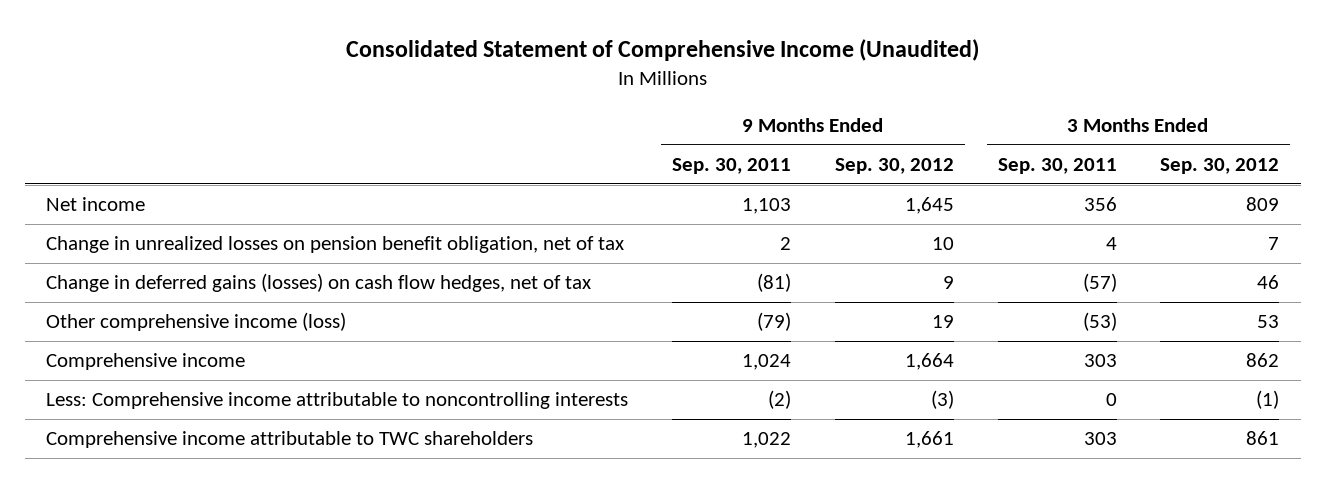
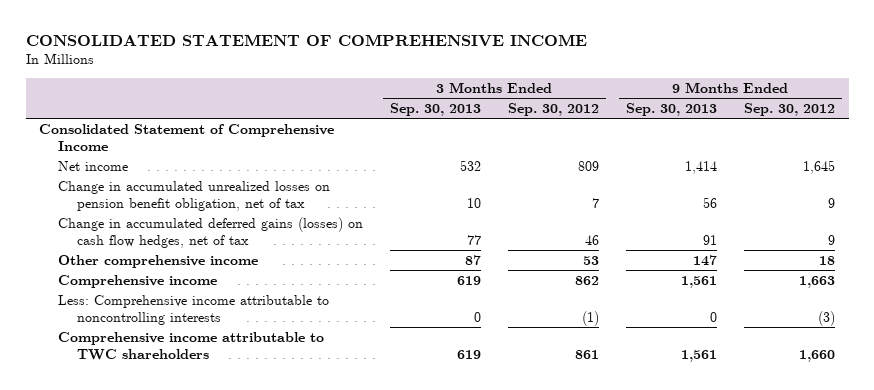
- Consolidated Statement of Comprehensive Income (Unaudited)
+ CONSOLIDATED STATEMENT OF COMPREHENSIVE INCOME
- | 9 Months Ended Sep. 30, 2011 | 9 Months Ended Sep. 30, 2012 | 3 Months Ended Sep. 30, 2011 | 3 Months Ended Sep. 30, 2012
+ | 3 Months Ended Sep. 30, 2013 | 3 Months Ended Sep. 30, 2012 | 9 Months Ended Sep. 30, 2013 | 9 Months Ended Sep. 30, 2012
+ Consolidated Statement of Comprehensive Income
- Change in unrealized losses on pension benefit obligation, net of tax | 2 | 10 | 4 | 7
- Change in deferred gains (losses) on cash flow hedges, net of tax | (81) | 9 | (57) | 46
- Other comprehensive income (loss) | (79) | 19 | (53) | 53
- Comprehensive income | 1,024 | 1,664 | 303 | 862
+ Change in accumulated unrealized losses on pension benefit obligation, net of tax | 10 | 7 | 56 | 9
+ Change in accumulated deferred gains (losses) on cash flow hedges, net of tax | 77 | 46 | 91 | 9
+ Other comprehensive income | 87 | 53 | 147 | 18
+ Comprehensive income | 619 | 862 | 1,561 | 1,663
- Comprehensive income attributable to TWC shareholders | 1,022 | 1,661 | 303 | 861
+ Comprehensive income attributable to TWC shareholders | 619 | 861 | 1,561 | 1,660

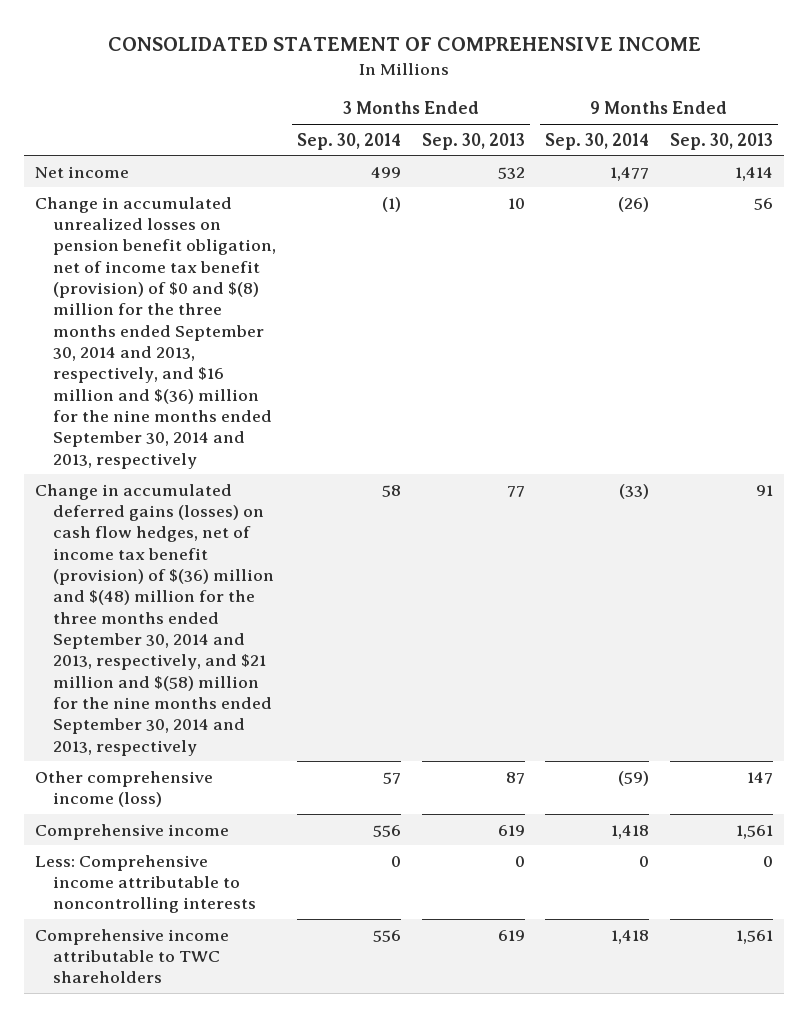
- | 3 Months Ended Sep. 30, 2013 | 3 Months Ended Sep. 30, 2012 | 9 Months Ended Sep. 30, 2013 | 9 Months Ended Sep. 30, 2012
+ | 3 Months Ended Sep. 30, 2014 | 3 Months Ended Sep. 30, 2013 | 9 Months Ended Sep. 30, 2014 | 9 Months Ended Sep. 30, 2013
- Consolidated Statement of Comprehensive Income
- Change in accumulated unrealized losses on pension benefit obligation, net of tax | 10 | 7 | 56 | 9
- Change in accumulated deferred gains (losses) on cash flow hedges, net of tax | 77 | 46 | 91 | 9
- Other comprehensive income | 87 | 53 | 147 | 18
+ Change in accumulated unrealized losses on pension benefit obligation, net of income tax benefit (provision) of $0 and $(8) million for the three months ended September 30, 2014 and 2013, respectively, and $16 million and $(36) million for the nine months ended September 30, 2014 and 2013, respectively | (1) | 10 | (26) | 56
+ Change in accumulated deferred gains (losses) on cash flow hedges, net of income tax benefit (provision) of $(36) million and $(48) million for the three months ended September 30, 2014 and 2013, respectively, and $21 million and $(58) million for the nine months ended September 30, 2014 and 2013, respectively | 58 | 77 | (33) | 91
+ Other comprehensive income (loss) | 57 | 87 | (59) | 147

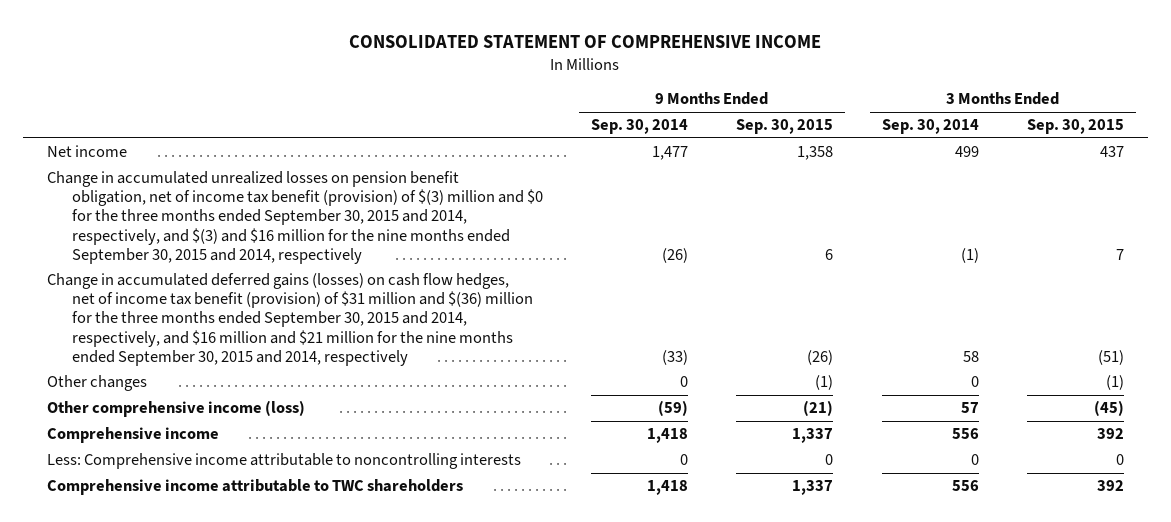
- | 3 Months Ended Sep. 30, 2014 | 3 Months Ended Sep. 30, 2013 | 9 Months Ended Sep. 30, 2014 | 9 Months Ended Sep. 30, 2013
+ | 9 Months Ended Sep. 30, 2014 | 9 Months Ended Sep. 30, 2015 | 3 Months Ended Sep. 30, 2014 | 3 Months Ended Sep. 30, 2015
- Change in accumulated unrealized losses on pension benefit obligation, net of income tax benefit (provision) of $0 and $(8) million for the three months ended September 30, 2014 and 2013, respectively, and $16 million and $(36) million for the nine months ended September 30, 2014 and 2013, respectively | (1) | 10 | (26) | 56
- Change in accumulated deferred gains (losses) on cash flow hedges, net of income tax benefit (provision) of $(36) million and $(48) million for the three months ended September 30, 2014 and 2013, respectively, and $21 million and $(58) million for the nine months ended September 30, 2014 and 2013, respectively | 58 | 77 | (33) | 91
+ Change in accumulated unrealized losses on pension benefit obligation, net of income tax benefit (provision) of $(3) million and $0 for the three months ended September 30, 2015 and 2014, respectively, and $(3) and $16 million for the nine months ended September 30, 2015 and 2014, respectively | (26) | 6 | (1) | 7
+ Change in accumulated deferred gains (losses) on cash flow hedges, net of income tax benefit (provision) of $31 million and $(36) million for the three months ended September 30, 2015 and 2014, respectively, and $16 million and $21 million for the nine months ended September 30, 2015 and 2014, respectively | (33) | (26) | 58 | (51)
+ Other changes | 0 | (1) | 0 | (1)

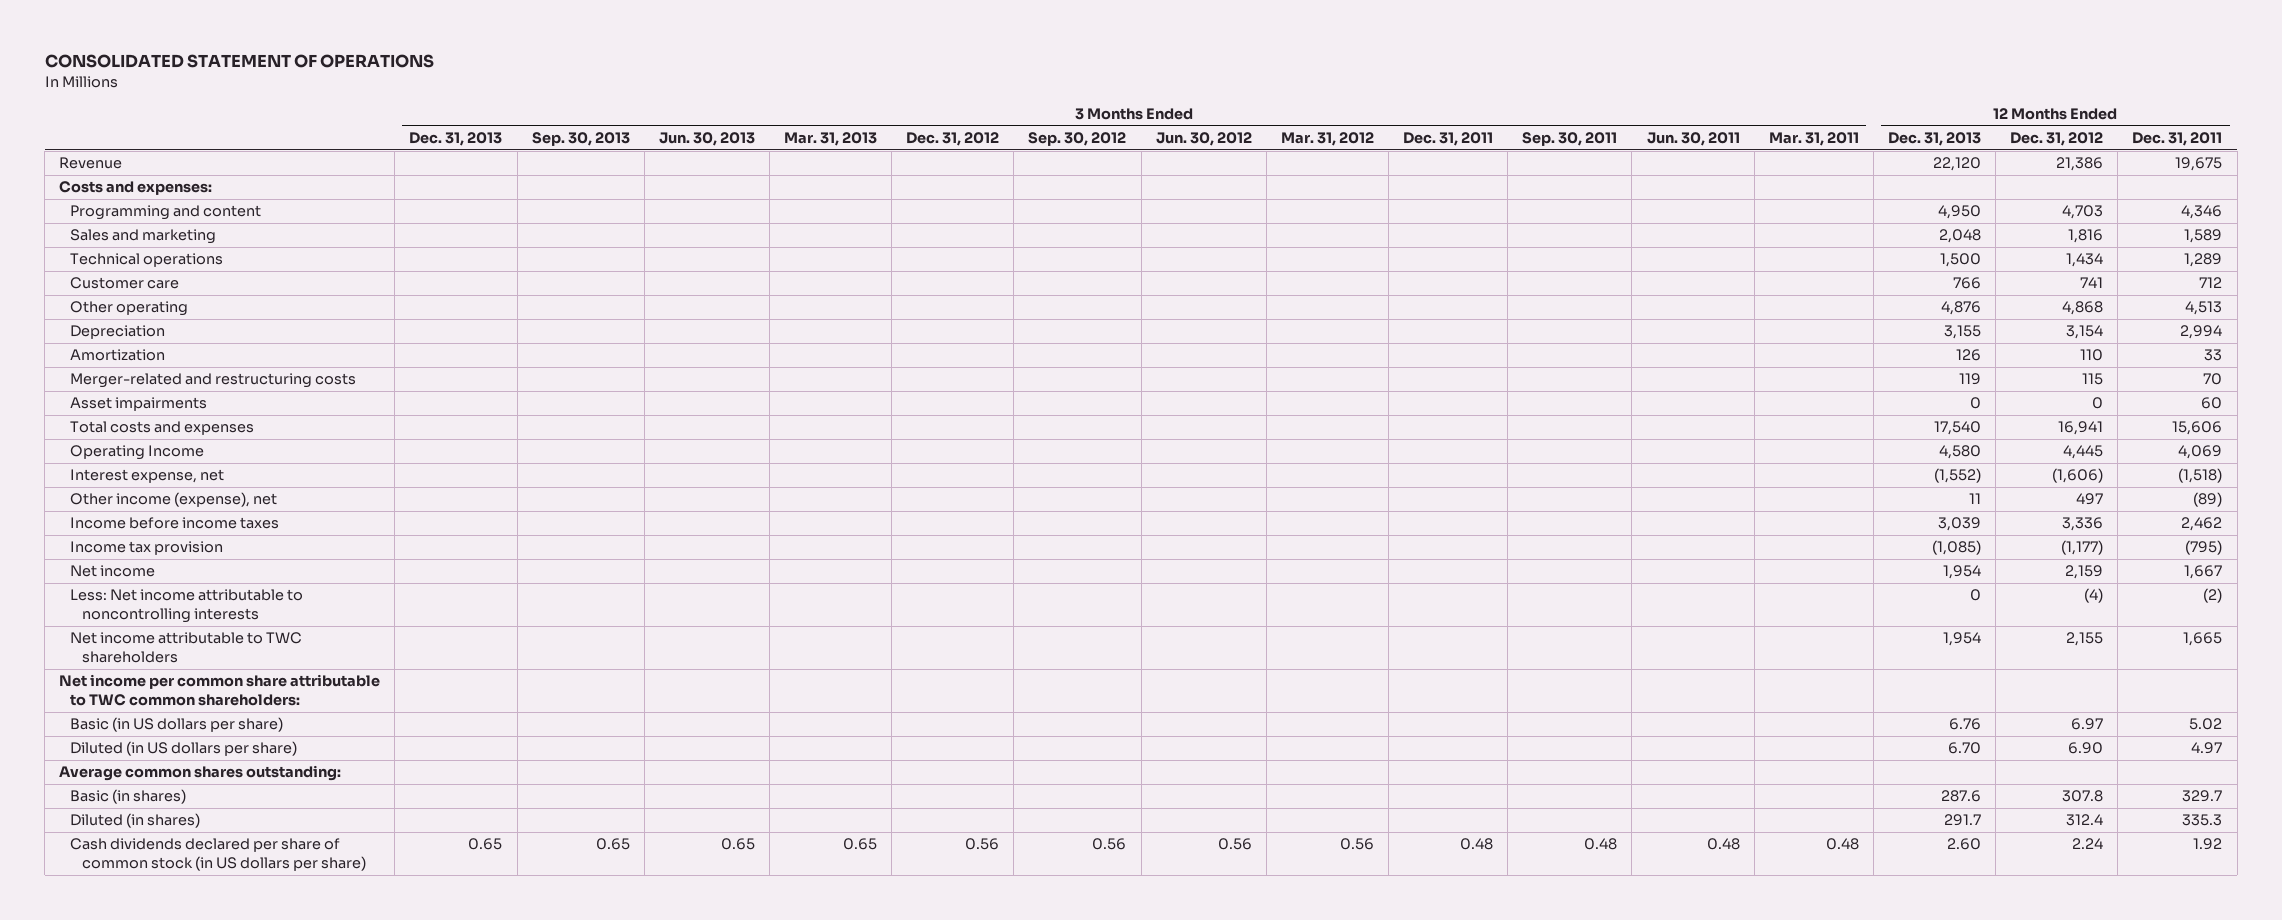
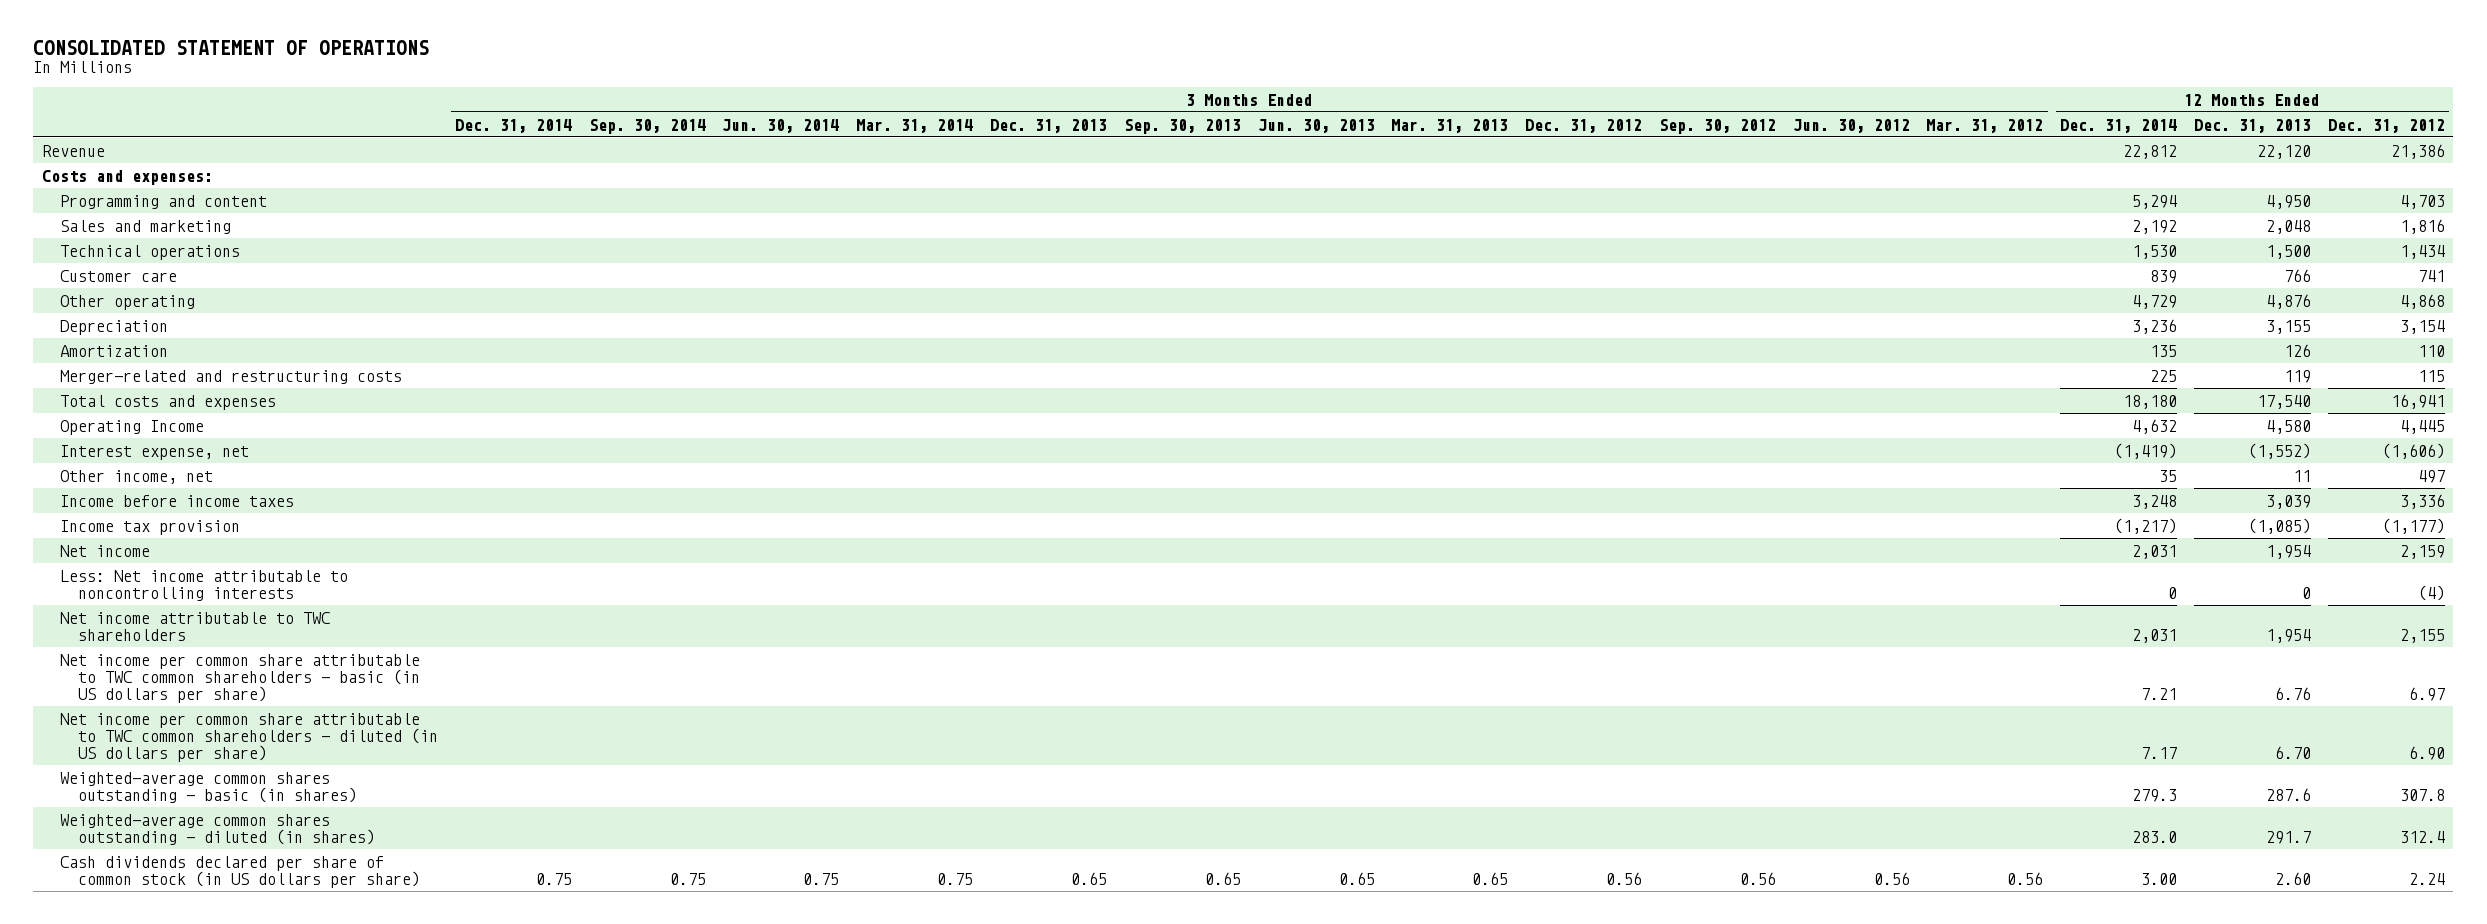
- | 3 Months Ended Dec. 31, 2013 | 3 Months Ended Sep. 30, 2013 | 3 Months Ended Jun. 30, 2013 | 3 Months Ended Mar. 31, 2013 | 3 Months Ended Dec. 31, 2012 | 3 Months Ended Sep. 30, 2012 | 3 Months Ended Jun. 30, 2012 | 3 Months Ended Mar. 31, 2012 | 3 Months Ended Dec. 31, 2011 | 3 Months Ended Sep. 30, 2011 | 3 Months Ended Jun. 30, 2011 | 3 Months Ended Mar. 31, 2011 | 12 Months Ended Dec. 31, 2013 | 12 Months Ended Dec. 31, 2012 | 12 Months Ended Dec. 31, 2011
+ | 3 Months Ended Dec. 31, 2014 | 3 Months Ended Sep. 30, 2014 | 3 Months Ended Jun. 30, 2014 | 3 Months Ended Mar. 31, 2014 | 3 Months Ended Dec. 31, 2013 | 3 Months Ended Sep. 30, 2013 | 3 Months Ended Jun. 30, 2013 | 3 Months Ended Mar. 31, 2013 | 3 Months Ended Dec. 31, 2012 | 3 Months Ended Sep. 30, 2012 | 3 Months Ended Jun. 30, 2012 | 3 Months Ended Mar. 31, 2012 | 12 Months Ended Dec. 31, 2014 | 12 Months Ended Dec. 31, 2013 | 12 Months Ended Dec. 31, 2012
- Asset impairments | | | | | | | | | | | | | 0 | 0 | 60
- Other income (expense), net | | | | | | | | | | | | | 11 | 497 | (89)
+ Other income, net | | | | | | | | | | | | | 35 | 11 | 497
- Net income per common share attributable to TWC common shareholders:
- Basic (in US dollars per share) | | | | | | | | | | | | | 6.76 | 6.97 | 5.02
- Diluted (in US dollars per share) | | | | | | | | | | | | | 6.70 | 6.90 | 4.97
- Average common shares outstanding:
- Basic (in shares) | | | | | | | | | | | | | 287.6 | 307.8 | 329.7
- Diluted (in shares) | | | | | | | | | | | | | 291.7 | 312.4 | 335.3
+ Net income per common share attributable to TWC common shareholders - basic (in US dollars per share) | | | | | | | | | | | | | 7.21 | 6.76 | 6.97
+ Net income per common share attributable to TWC common shareholders - diluted (in US dollars per share) | | | | | | | | | | | | | 7.17 | 6.70 | 6.90
+ Weighted-average common shares outstanding - basic (in shares) | | | | | | | | | | | | | 279.3 | 287.6 | 307.8
+ Weighted-average common shares outstanding - diluted (in shares) | | | | | | | | | | | | | 283.0 | 291.7 | 312.4

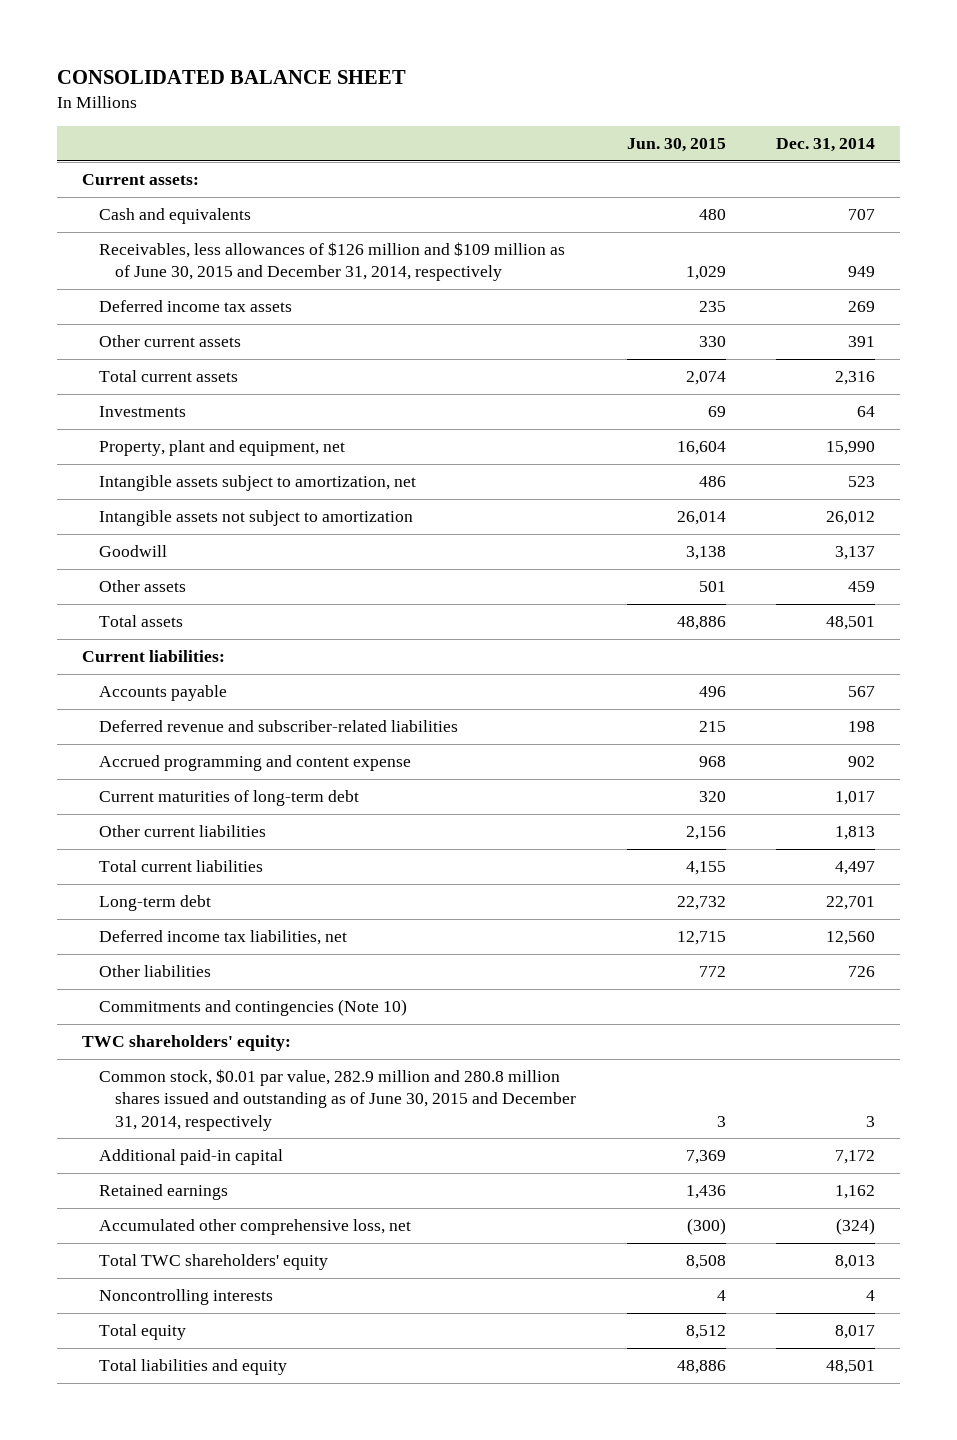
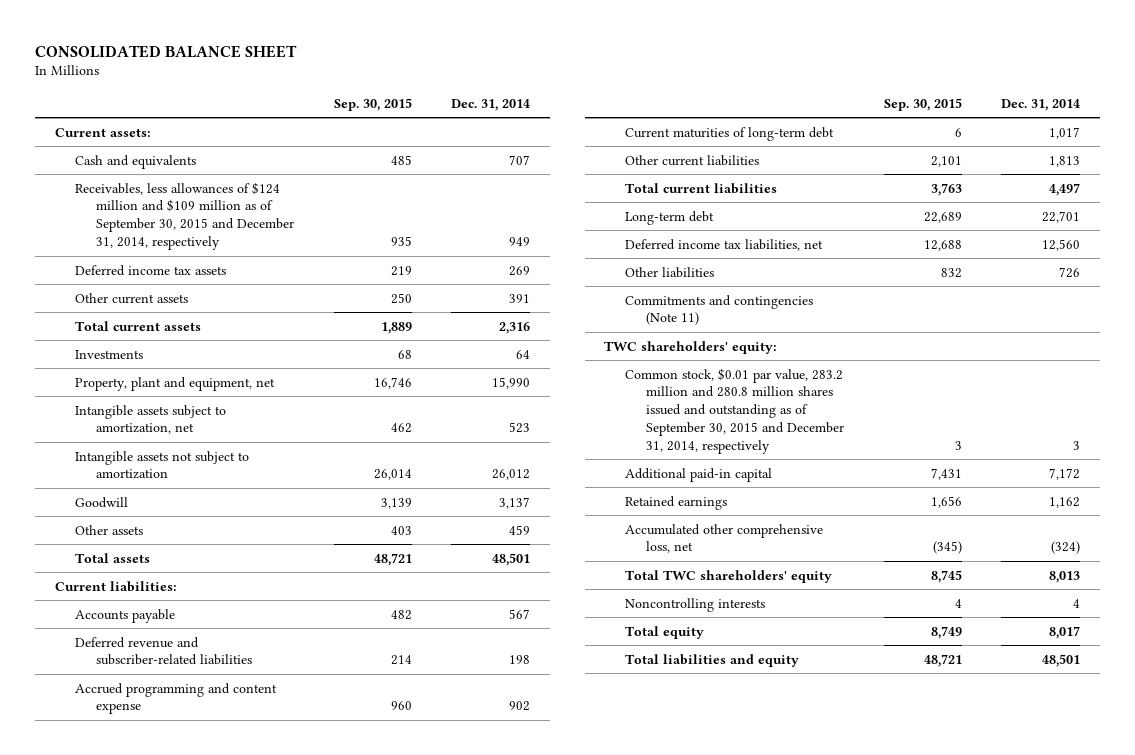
- | Jun. 30, 2015 | Dec. 31, 2014
+ | Sep. 30, 2015 | Dec. 31, 2014
- Receivables, less allowances of $126 million and $109 million as of June 30, 2015 and December 31, 2014, respectively | 1,029 | 949
+ Receivables, less allowances of $124 million and $109 million as of September 30, 2015 and December 31, 2014, respectively | 935 | 949
- Commitments and contingencies (Note 10)
+ Commitments and contingencies (Note 11)
- Common stock, $0.01 par value, 282.9 million and 280.8 million shares issued and outstanding as of June 30, 2015 and December 31, 2014, respectively | 3 | 3
+ Common stock, $0.01 par value, 283.2 million and 280.8 million shares issued and outstanding as of September 30, 2015 and December 31, 2014, respectively | 3 | 3

